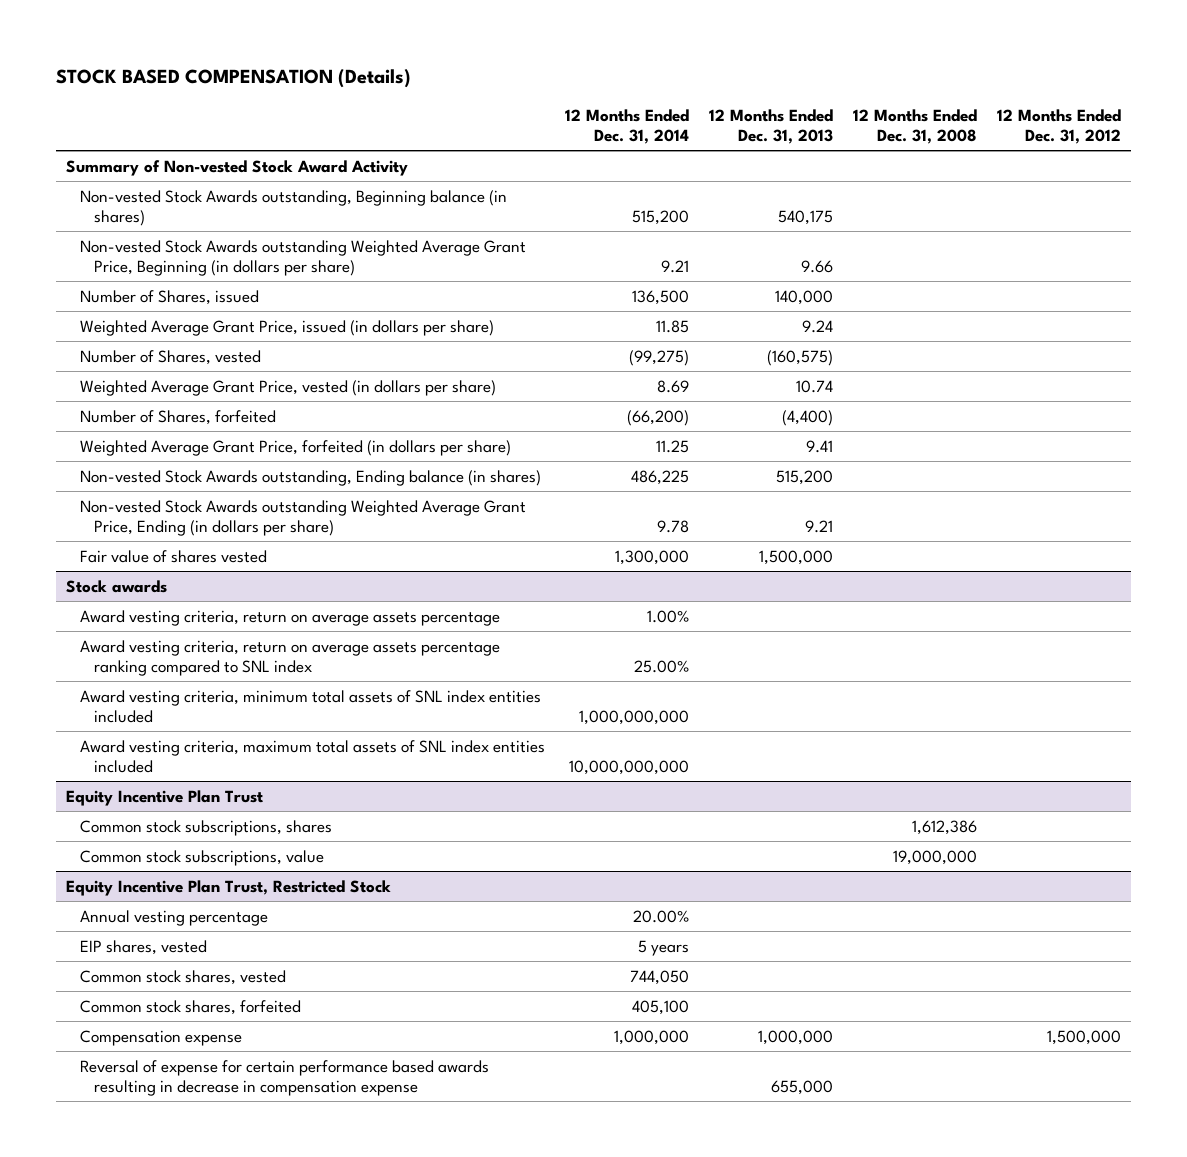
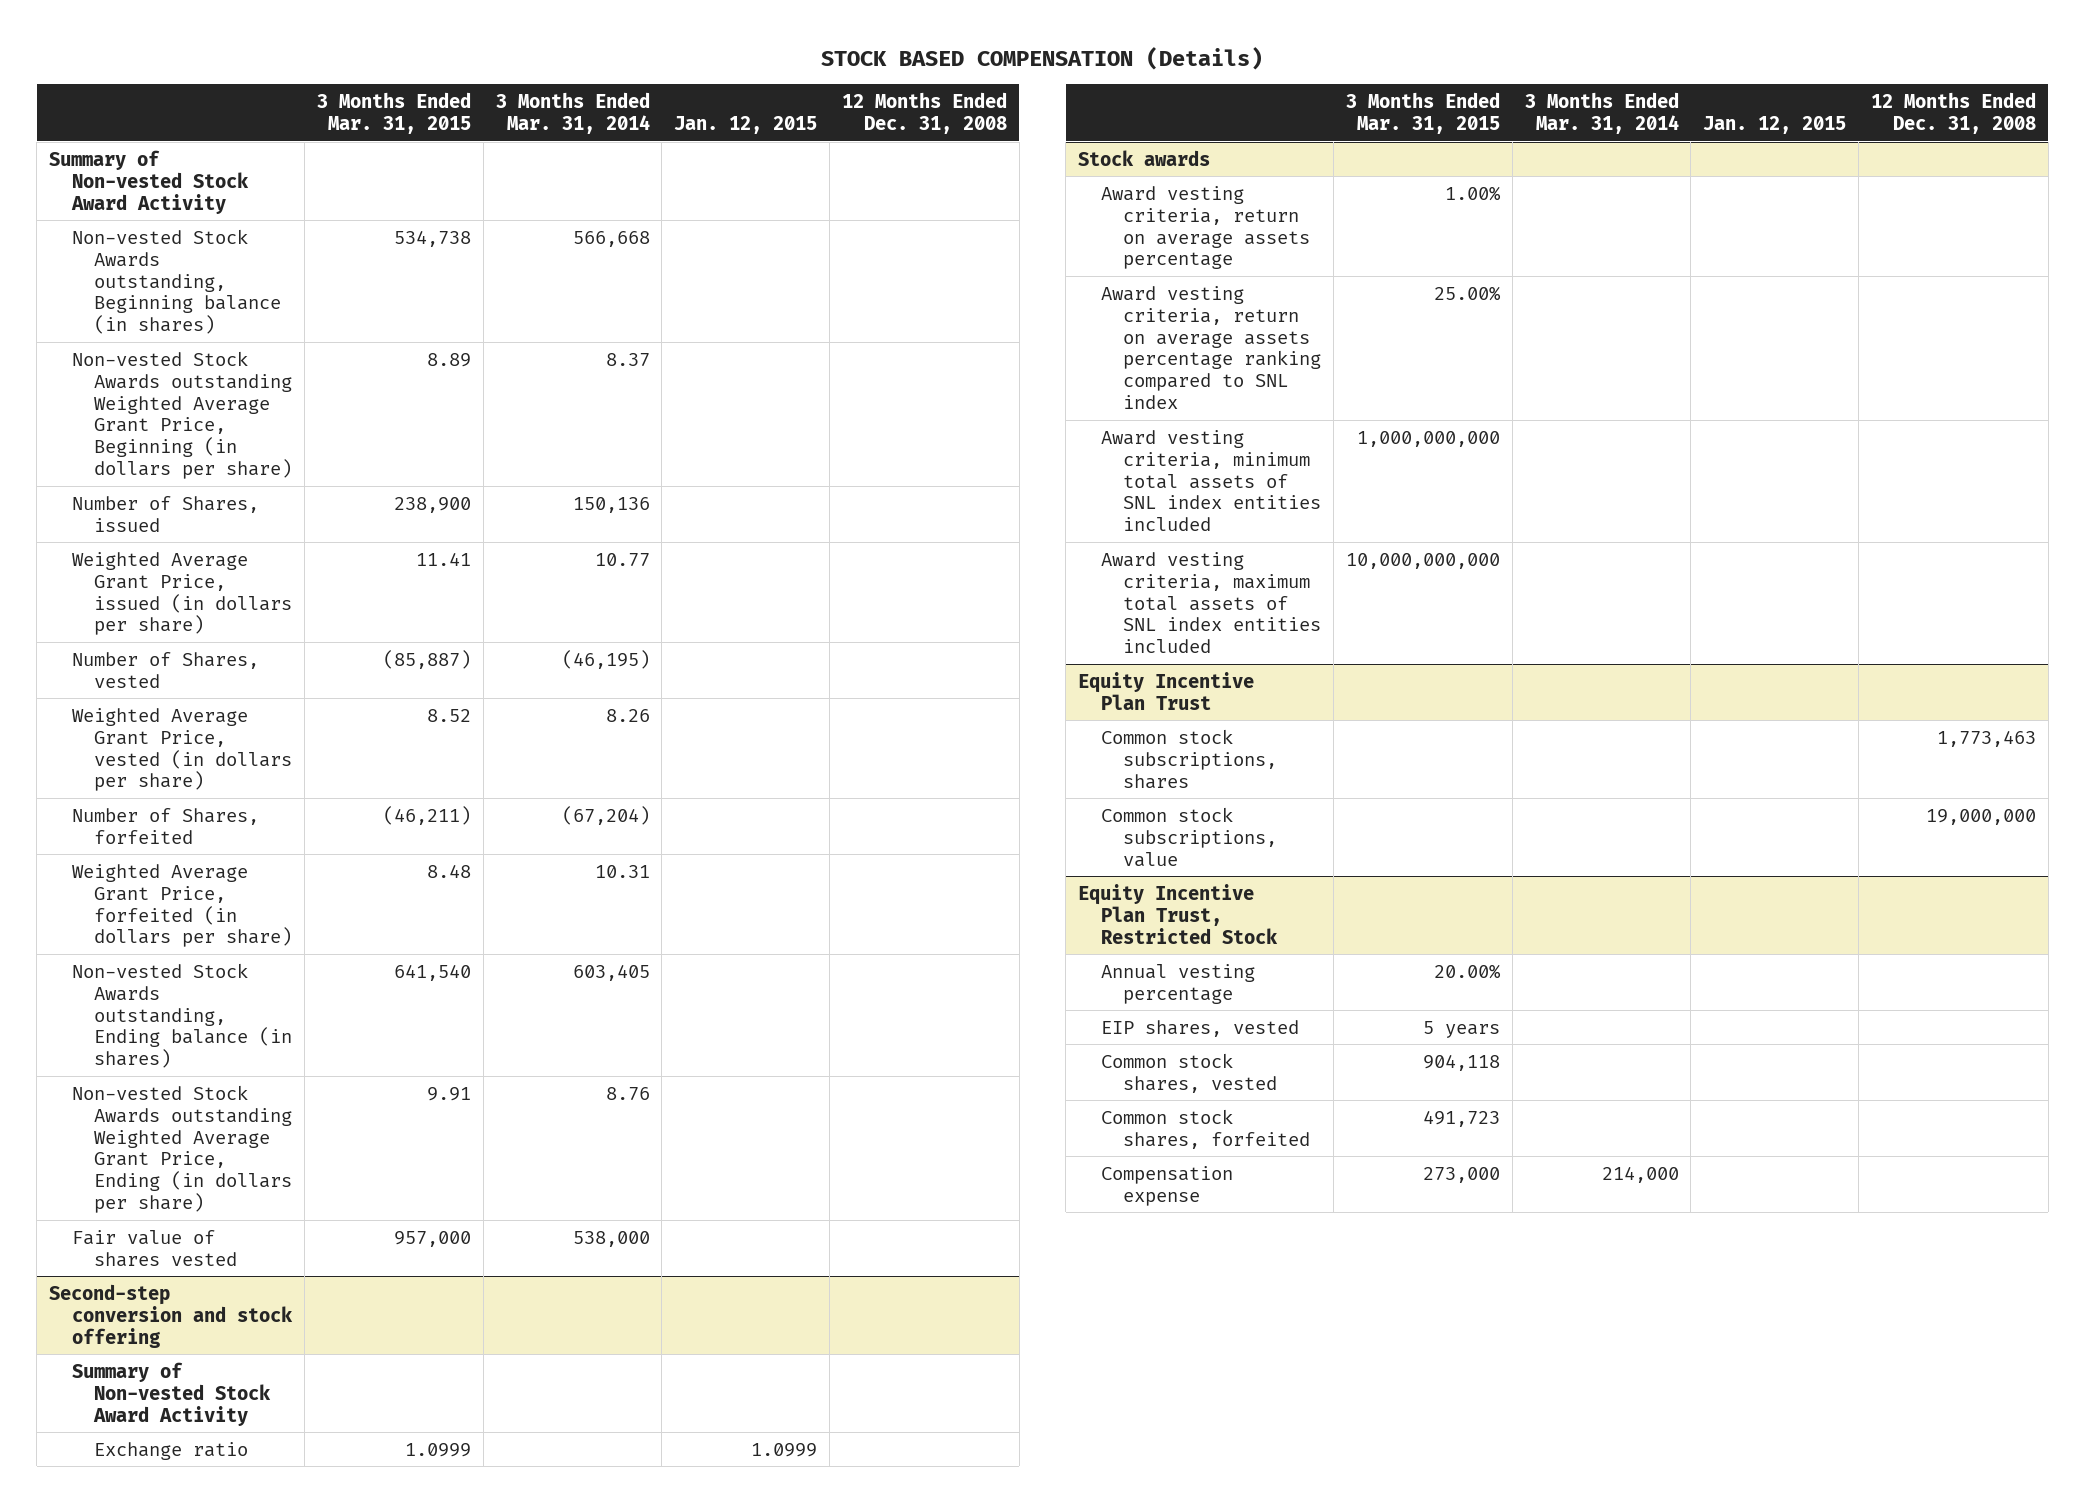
- | 12 Months Ended Dec. 31, 2014 | 12 Months Ended Dec. 31, 2013 | 12 Months Ended Dec. 31, 2008 | 12 Months Ended Dec. 31, 2012
+ | 3 Months Ended Mar. 31, 2015 | 3 Months Ended Mar. 31, 2014 | Jan. 12, 2015 | 12 Months Ended Dec. 31, 2008
+ Second-step conversion and stock offering
+ Summary of Non-vested Stock Award Activity
+ Exchange ratio | 1.0999 | | 1.0999 |
@ Equity Incentive Plan Trust
- Common stock subscriptions, shares | | | 1,612,386 |
+ Common stock subscriptions, shares | | | | 1,773,463
@ Equity Incentive Plan Trust, Restricted Stock
- Reversal of expense for certain performance based awards resulting in decrease in compensation expense | | 655,000 | |

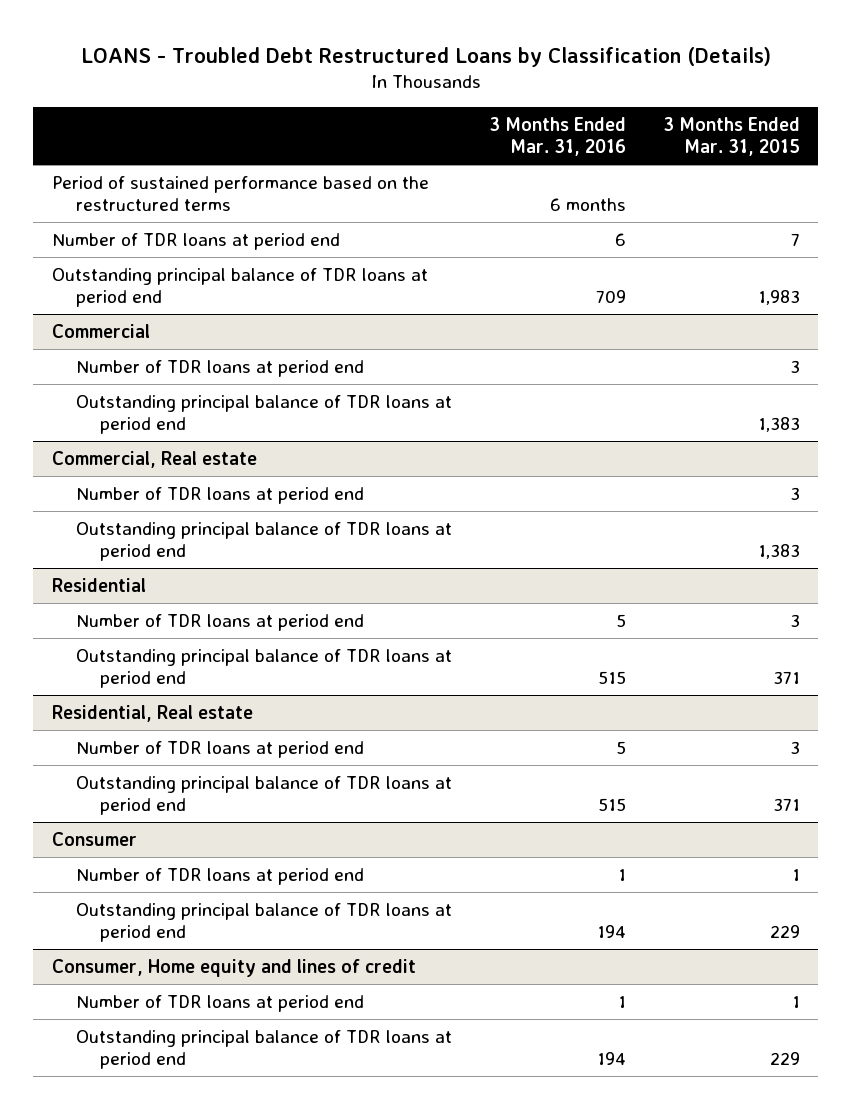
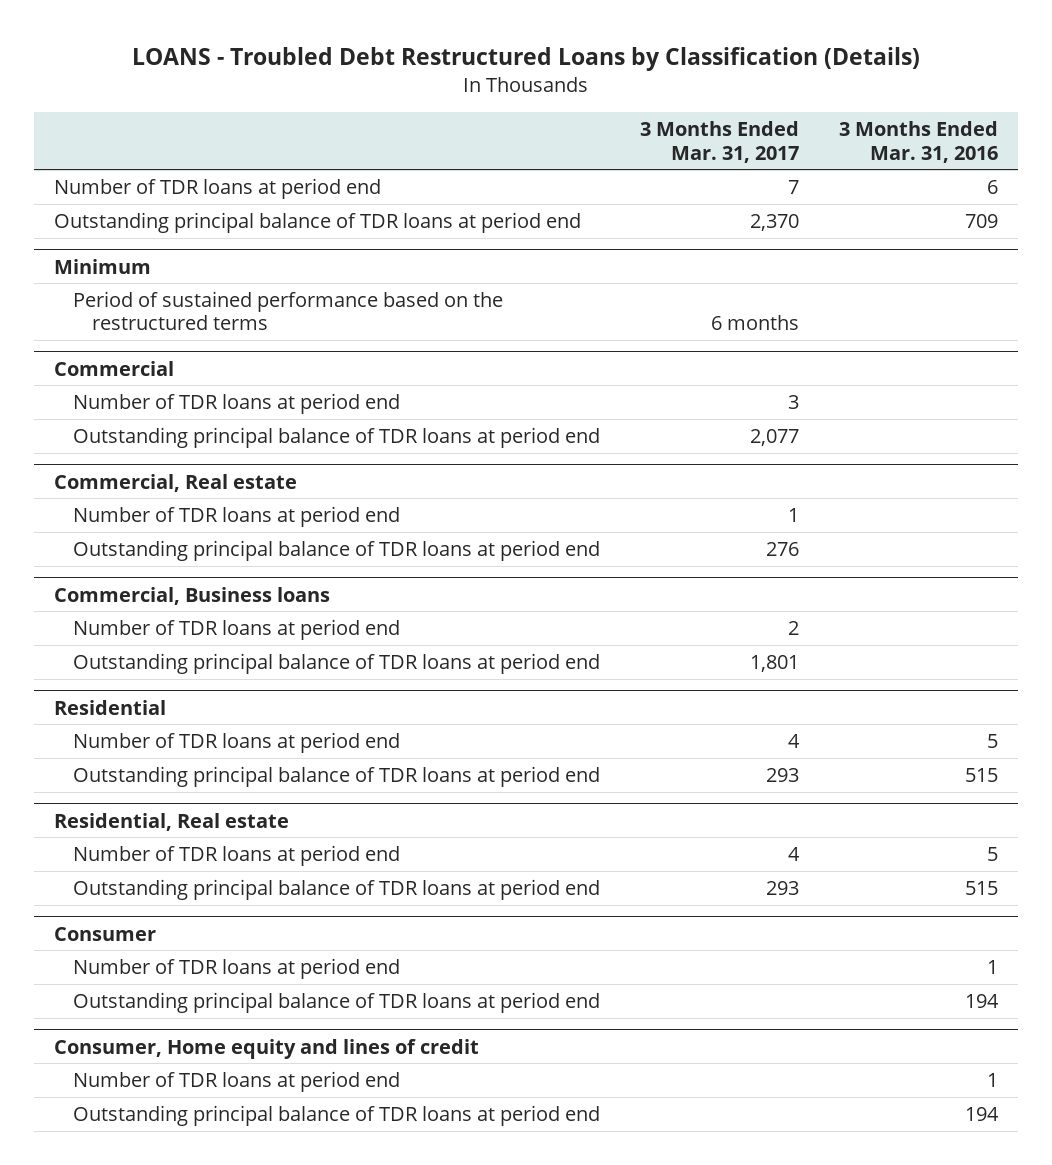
- | 3 Months Ended Mar. 31, 2016 | 3 Months Ended Mar. 31, 2015
+ | 3 Months Ended Mar. 31, 2017 | 3 Months Ended Mar. 31, 2016
- Period of sustained performance based on the restructured terms | 6 months |
+ Minimum
+ Period of sustained performance based on the restructured terms | 6 months |
+ Commercial, Business loans
+ Number of TDR loans at period end | 2 |
+ Outstanding principal balance of TDR loans at period end | 1,801 |

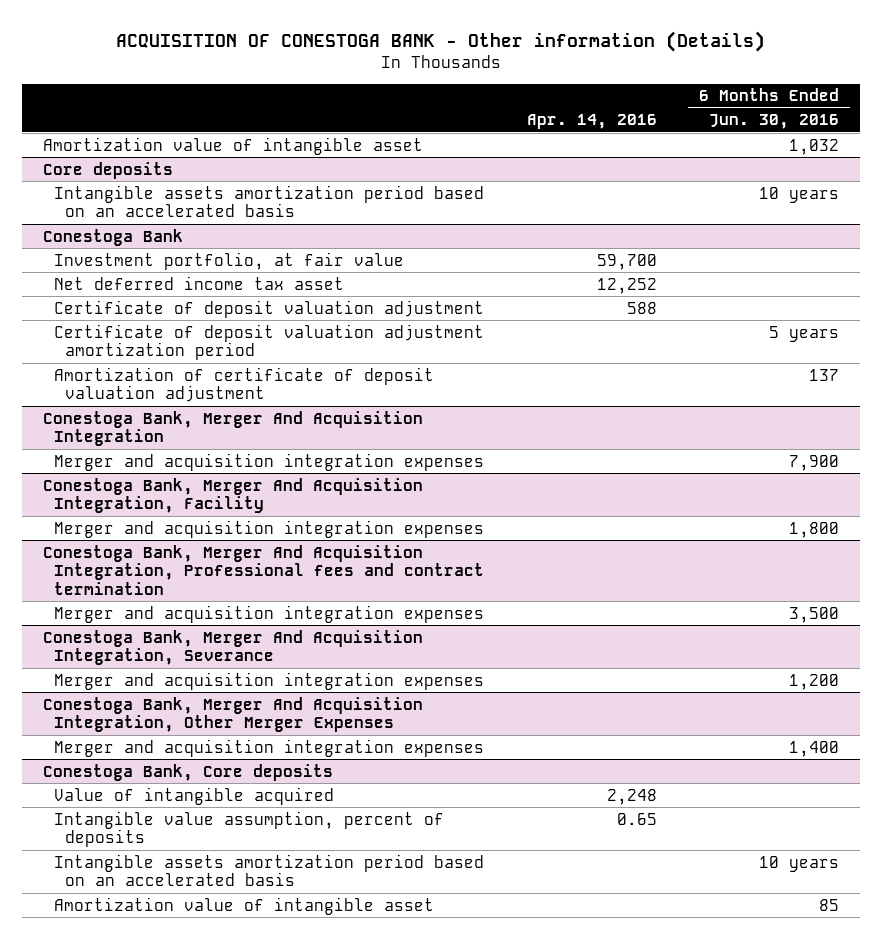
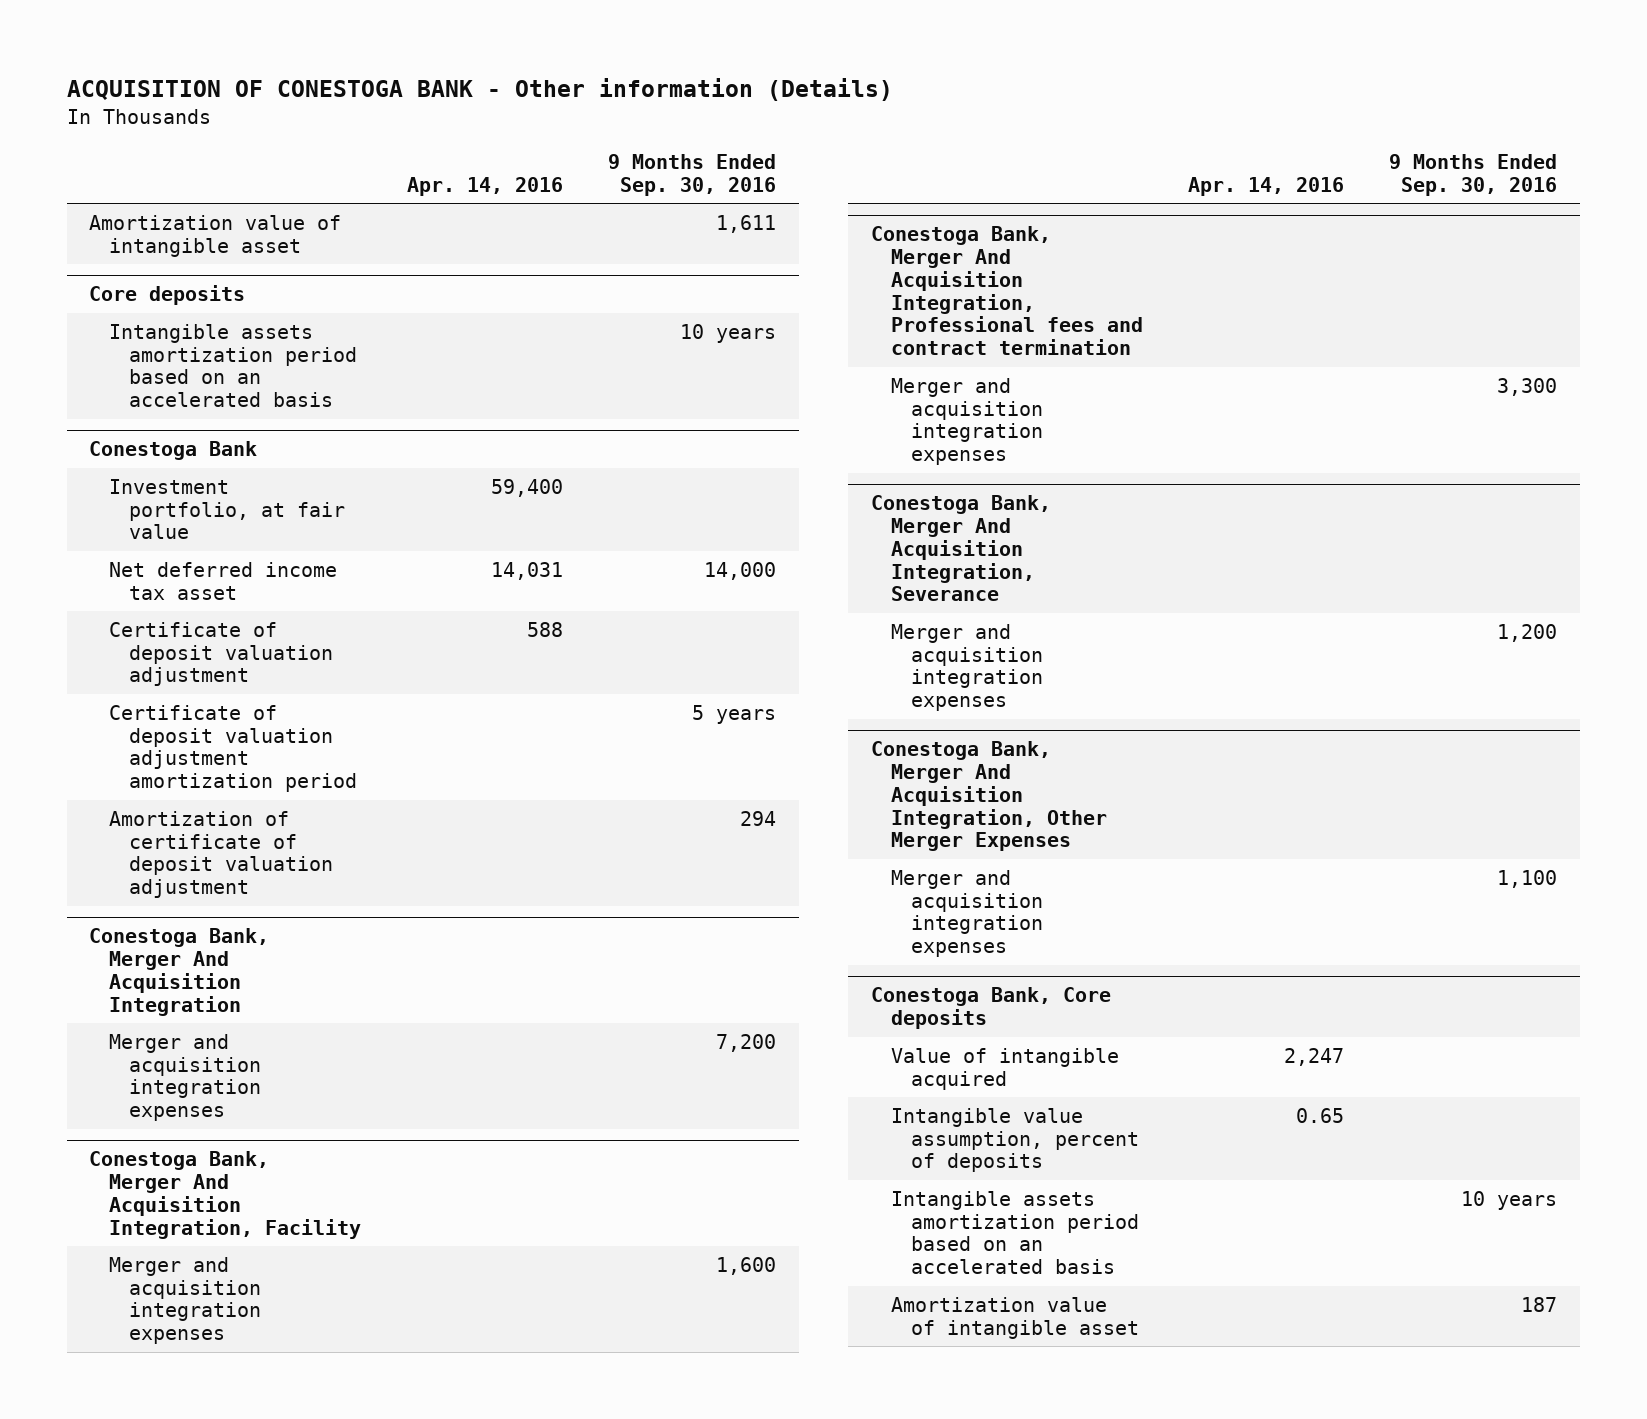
- | Apr. 14, 2016 | 6 Months Ended Jun. 30, 2016
+ | Apr. 14, 2016 | 9 Months Ended Sep. 30, 2016
@ Conestoga Bank
- Investment portfolio, at fair value | 59,700 |
- Net deferred income tax asset | 12,252 |
+ Investment portfolio, at fair value | 59,400 |
+ Net deferred income tax asset | 14,031 | 14,000
@ Conestoga Bank, Core deposits
- Value of intangible acquired | 2,248 |
+ Value of intangible acquired | 2,247 |

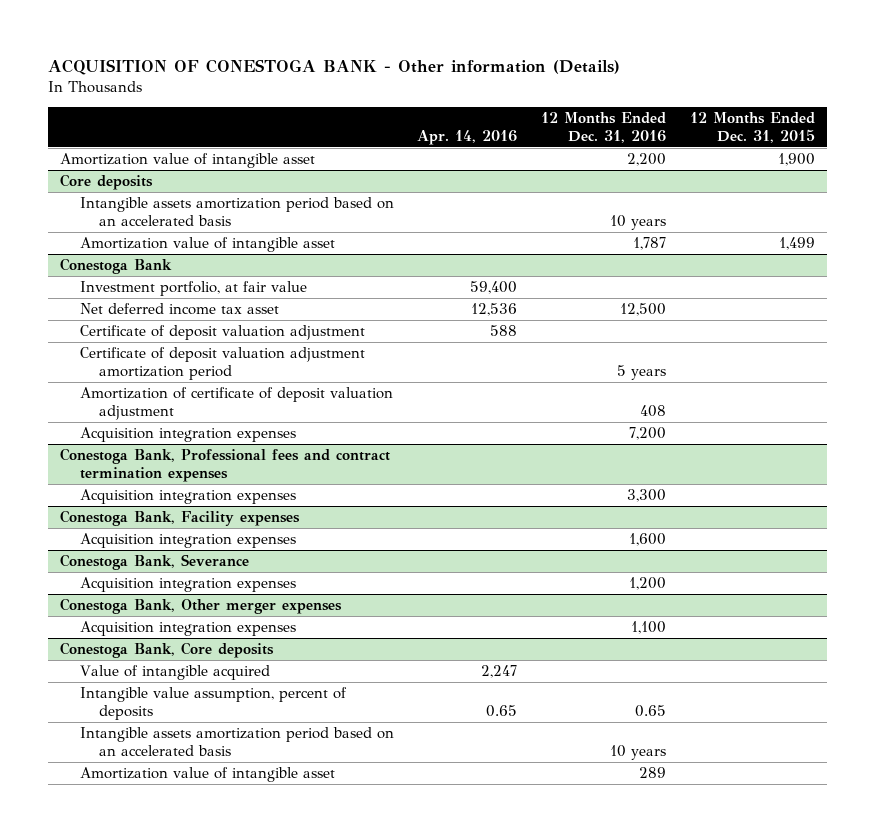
- | Apr. 14, 2016 | 9 Months Ended Sep. 30, 2016
+ | Apr. 14, 2016 | 12 Months Ended Dec. 31, 2016 | 12 Months Ended Dec. 31, 2015
@ Core deposits
+ Amortization value of intangible asset | | 1,787 | 1,499
@ Conestoga Bank
- Net deferred income tax asset | 14,031 | 14,000
+ Net deferred income tax asset | 12,536 | 12,500 |
- Conestoga Bank, Merger And Acquisition Integration
- Merger and acquisition integration expenses | | 7,200
- Conestoga Bank, Merger And Acquisition Integration, Facility
- Merger and acquisition integration expenses | | 1,600
- Conestoga Bank, Merger And Acquisition Integration, Professional fees and contract termination
- Merger and acquisition integration expenses | | 3,300
- Conestoga Bank, Merger And Acquisition Integration, Severance
- Merger and acquisition integration expenses | | 1,200
- Conestoga Bank, Merger And Acquisition Integration, Other Merger Expenses
- Merger and acquisition integration expenses | | 1,100
@ Conestoga Bank
+ Acquisition integration expenses | | 7,200 |
+ Conestoga Bank, Professional fees and contract termination expenses
+ Acquisition integration expenses | | 3,300 |
+ Conestoga Bank, Facility expenses
+ Acquisition integration expenses | | 1,600 |
+ Conestoga Bank, Severance
+ Acquisition integration expenses | | 1,200 |
+ Conestoga Bank, Other merger expenses
+ Acquisition integration expenses | | 1,100 |

